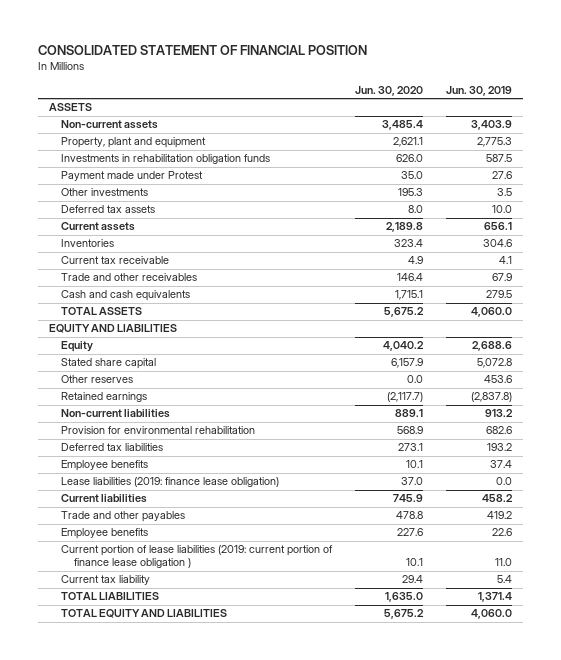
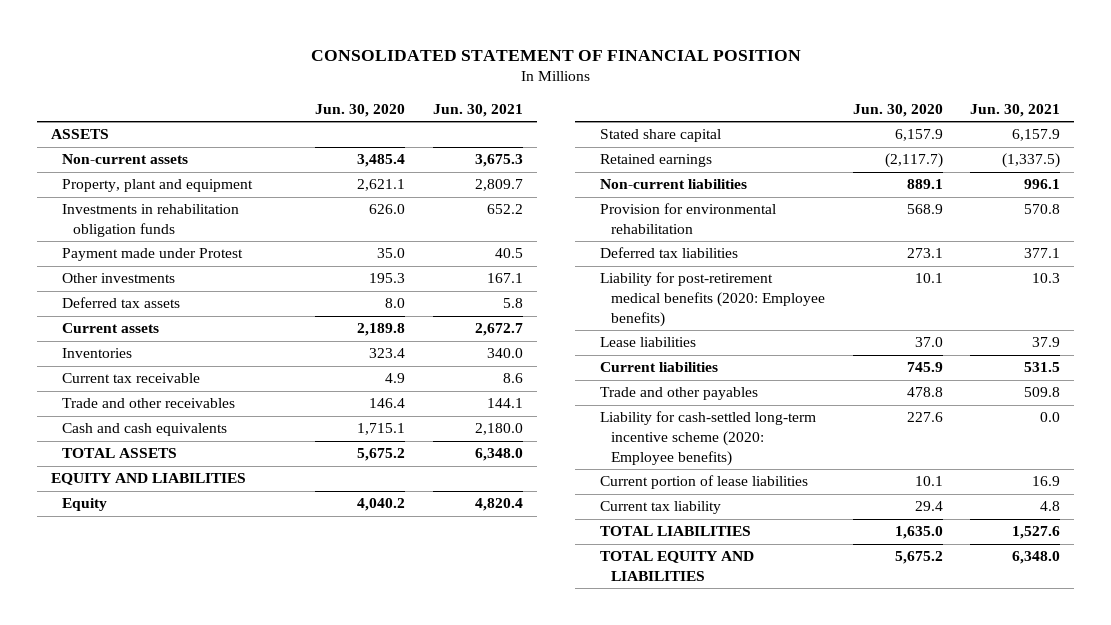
- | Jun. 30, 2020 | Jun. 30, 2019
+ | Jun. 30, 2020 | Jun. 30, 2021
- Other reserves | 0.0 | 453.6
- Employee benefits | 10.1 | 37.4
- Lease liabilities (2019: finance lease obligation) | 37.0 | 0.0
+ Liability for post-retirement medical benefits (2020: Employee benefits) | 10.1 | 10.3
+ Lease liabilities | 37.0 | 37.9
- Employee benefits | 227.6 | 22.6
- Current portion of lease liabilities (2019: current portion of finance lease obligation ) | 10.1 | 11.0
+ Liability for cash-settled long-term incentive scheme (2020: Employee benefits) | 227.6 | 0.0
+ Current portion of lease liabilities | 10.1 | 16.9

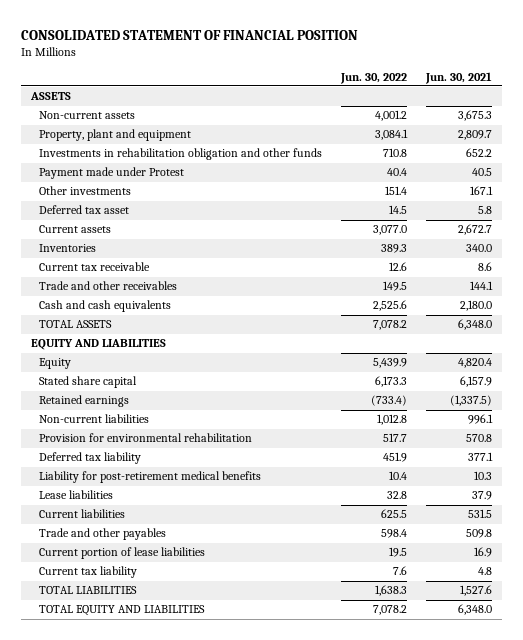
- | Jun. 30, 2020 | Jun. 30, 2021
+ | Jun. 30, 2022 | Jun. 30, 2021
- Investments in rehabilitation obligation funds | 626.0 | 652.2
+ Investments in rehabilitation obligation and other funds | 710.8 | 652.2
- Deferred tax assets | 8.0 | 5.8
+ Deferred tax asset | 14.5 | 5.8
- Deferred tax liabilities | 273.1 | 377.1
- Liability for post-retirement medical benefits (2020: Employee benefits) | 10.1 | 10.3
+ Deferred tax liability | 451.9 | 377.1
+ Liability for post-retirement medical benefits | 10.4 | 10.3
- Liability for cash-settled long-term incentive scheme (2020: Employee benefits) | 227.6 | 0.0

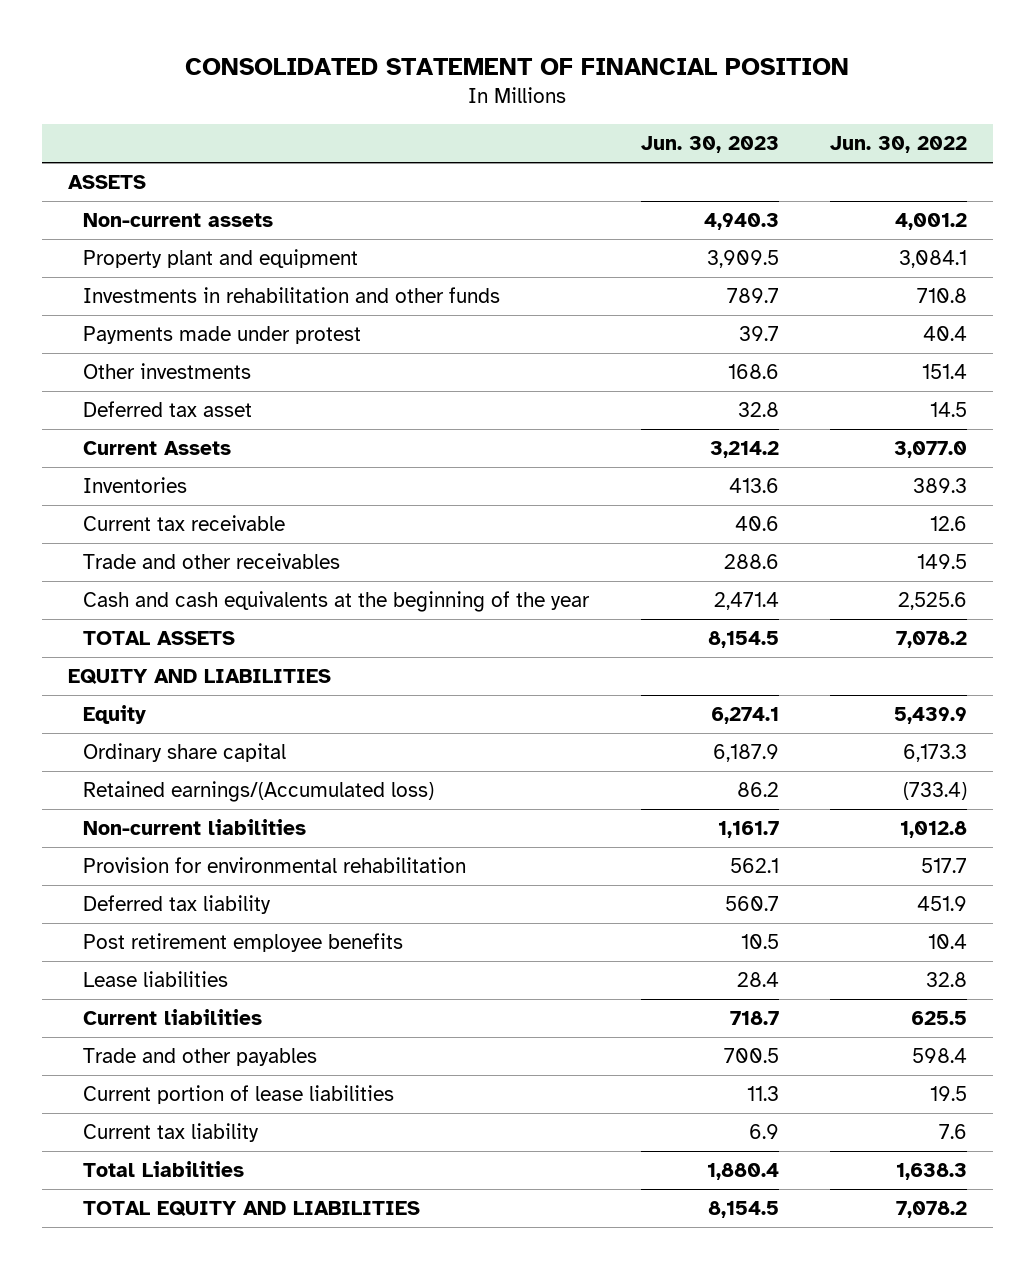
- | Jun. 30, 2022 | Jun. 30, 2021
+ | Jun. 30, 2023 | Jun. 30, 2022
- Property, plant and equipment | 3,084.1 | 2,809.7
- Investments in rehabilitation obligation and other funds | 710.8 | 652.2
- Payment made under Protest | 40.4 | 40.5
+ Property plant and equipment | 3,909.5 | 3,084.1
+ Investments in rehabilitation and other funds | 789.7 | 710.8
+ Payments made under protest | 39.7 | 40.4
- Current assets | 3,077.0 | 2,672.7
+ Current Assets | 3,214.2 | 3,077.0
- Cash and cash equivalents | 2,525.6 | 2,180.0
+ Cash and cash equivalents at the beginning of the year | 2,471.4 | 2,525.6
- Stated share capital | 6,173.3 | 6,157.9
- Retained earnings | (733.4) | (1,337.5)
+ Ordinary share capital | 6,187.9 | 6,173.3
+ Retained earnings/(Accumulated loss) | 86.2 | (733.4)
- Liability for post-retirement medical benefits | 10.4 | 10.3
+ Post retirement employee benefits | 10.5 | 10.4
- TOTAL LIABILITIES | 1,638.3 | 1,527.6
+ Total Liabilities | 1,880.4 | 1,638.3

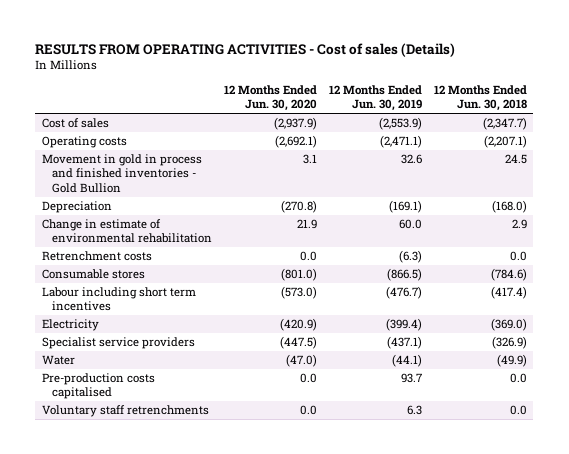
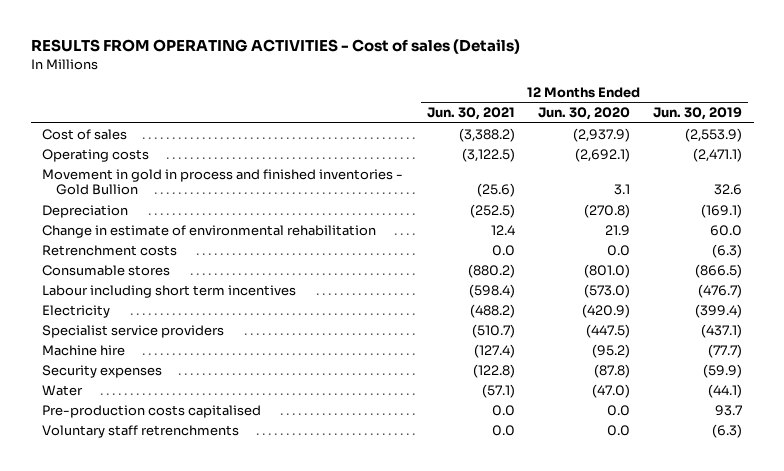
- | 12 Months Ended Jun. 30, 2020 | 12 Months Ended Jun. 30, 2019 | 12 Months Ended Jun. 30, 2018
+ | 12 Months Ended Jun. 30, 2021 | 12 Months Ended Jun. 30, 2020 | 12 Months Ended Jun. 30, 2019
+ Machine hire | (127.4) | (95.2) | (77.7)
+ Security expenses | (122.8) | (87.8) | (59.9)
- Voluntary staff retrenchments | 0.0 | 6.3 | 0.0
+ Voluntary staff retrenchments | 0.0 | 0.0 | (6.3)

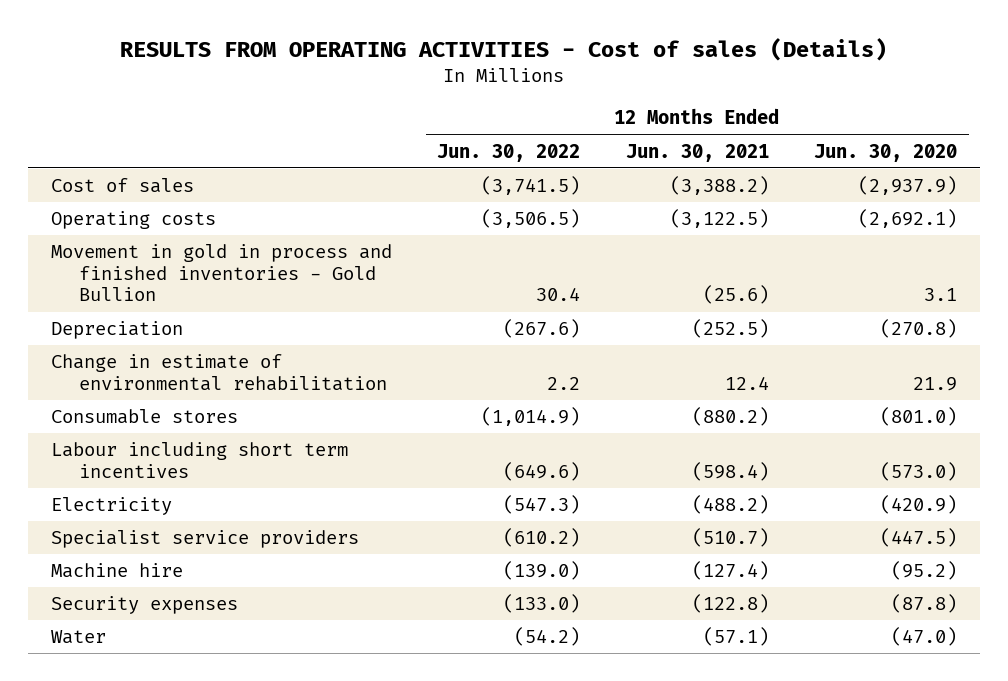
- | 12 Months Ended Jun. 30, 2021 | 12 Months Ended Jun. 30, 2020 | 12 Months Ended Jun. 30, 2019
+ | 12 Months Ended Jun. 30, 2022 | 12 Months Ended Jun. 30, 2021 | 12 Months Ended Jun. 30, 2020
- Retrenchment costs | 0.0 | 0.0 | (6.3)
- Pre-production costs capitalised | 0.0 | 0.0 | 93.7
- Voluntary staff retrenchments | 0.0 | 0.0 | (6.3)

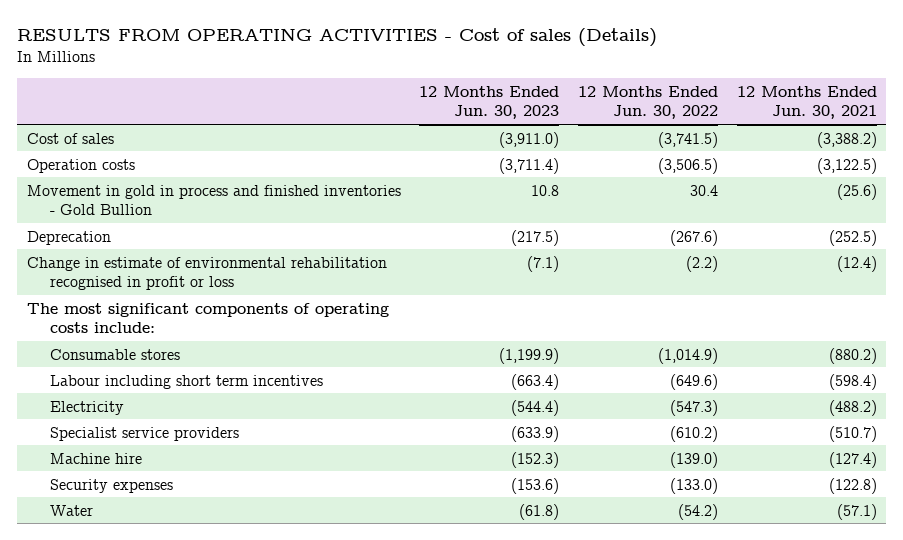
- | 12 Months Ended Jun. 30, 2022 | 12 Months Ended Jun. 30, 2021 | 12 Months Ended Jun. 30, 2020
+ | 12 Months Ended Jun. 30, 2023 | 12 Months Ended Jun. 30, 2022 | 12 Months Ended Jun. 30, 2021
- Operating costs | (3,506.5) | (3,122.5) | (2,692.1)
+ Operation costs | (3,711.4) | (3,506.5) | (3,122.5)
- Depreciation | (267.6) | (252.5) | (270.8)
- Change in estimate of environmental rehabilitation | 2.2 | 12.4 | 21.9
+ Deprecation | (217.5) | (267.6) | (252.5)
+ Change in estimate of environmental rehabilitation recognised in profit or loss | (7.1) | (2.2) | (12.4)
+ The most significant components of operating costs include:

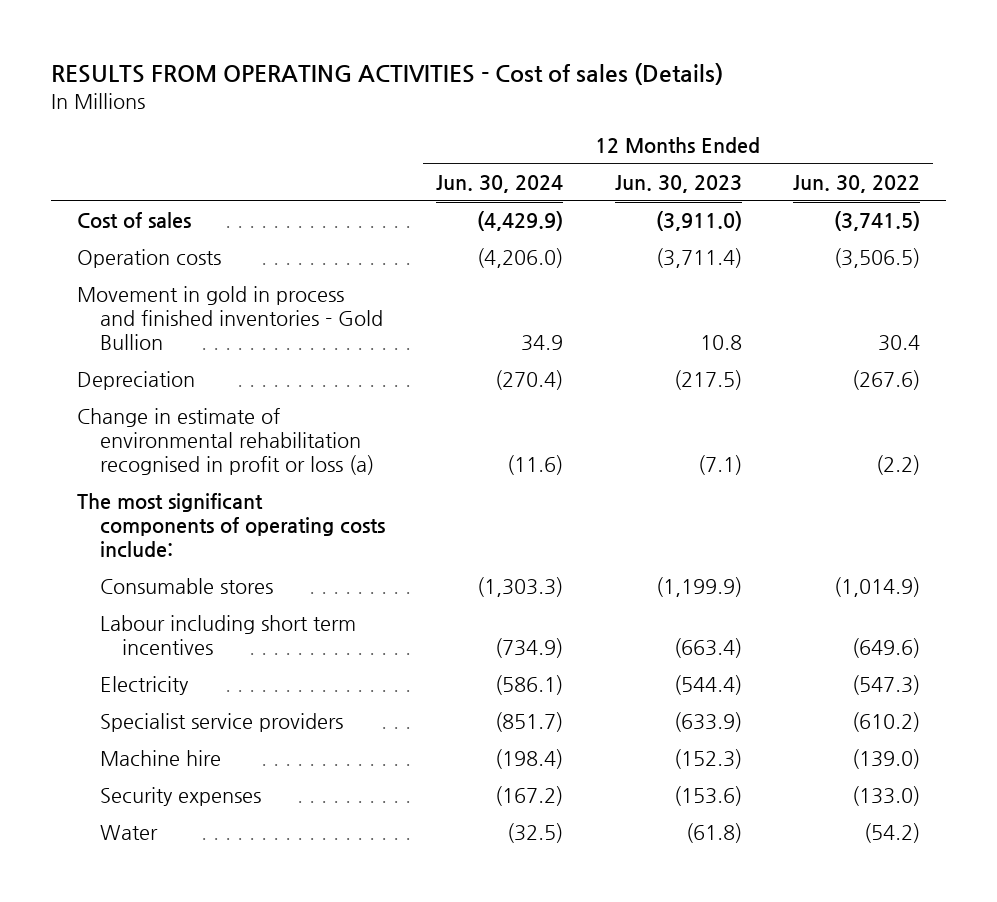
- | 12 Months Ended Jun. 30, 2023 | 12 Months Ended Jun. 30, 2022 | 12 Months Ended Jun. 30, 2021
+ | 12 Months Ended Jun. 30, 2024 | 12 Months Ended Jun. 30, 2023 | 12 Months Ended Jun. 30, 2022
- Deprecation | (217.5) | (267.6) | (252.5)
- Change in estimate of environmental rehabilitation recognised in profit or loss | (7.1) | (2.2) | (12.4)
+ Depreciation | (270.4) | (217.5) | (267.6)
+ Change in estimate of environmental rehabilitation recognised in profit or loss (a) | (11.6) | (7.1) | (2.2)

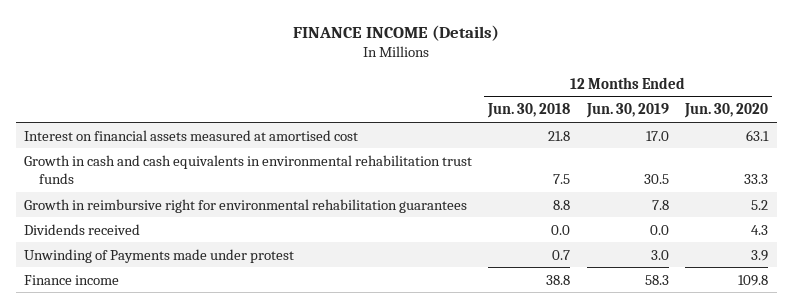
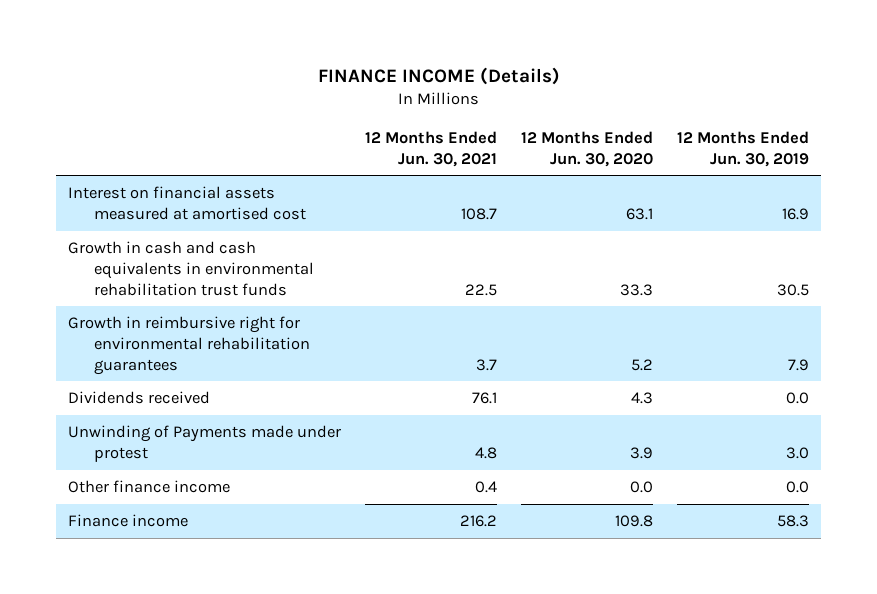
- | 12 Months Ended Jun. 30, 2018 | 12 Months Ended Jun. 30, 2019 | 12 Months Ended Jun. 30, 2020
+ | 12 Months Ended Jun. 30, 2021 | 12 Months Ended Jun. 30, 2020 | 12 Months Ended Jun. 30, 2019
- Interest on financial assets measured at amortised cost | 21.8 | 17.0 | 63.1
+ Interest on financial assets measured at amortised cost | 108.7 | 63.1 | 16.9
- Growth in reimbursive right for environmental rehabilitation guarantees | 8.8 | 7.8 | 5.2
+ Growth in reimbursive right for environmental rehabilitation guarantees | 3.7 | 5.2 | 7.9
+ Other finance income | 0.4 | 0.0 | 0.0

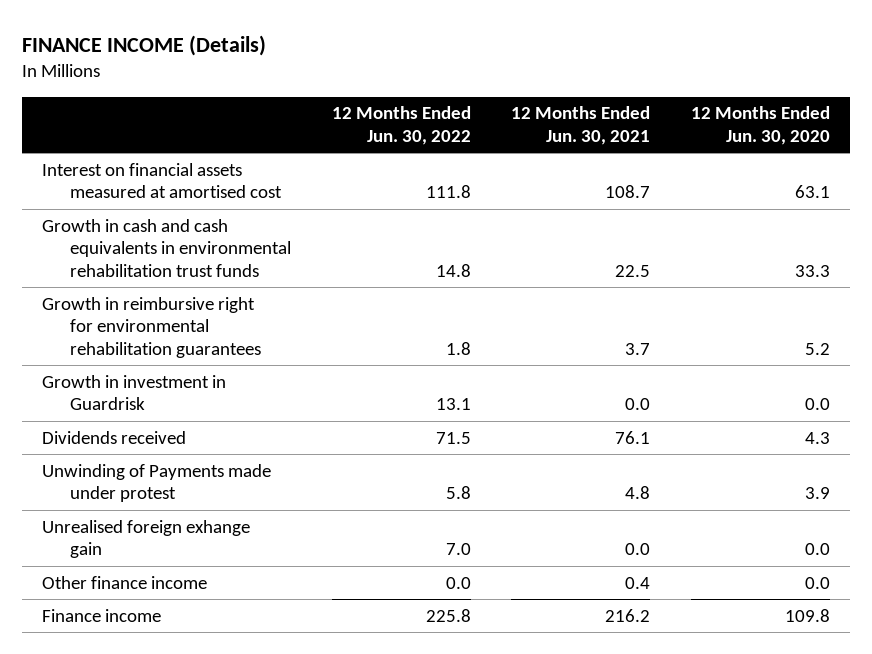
- | 12 Months Ended Jun. 30, 2021 | 12 Months Ended Jun. 30, 2020 | 12 Months Ended Jun. 30, 2019
+ | 12 Months Ended Jun. 30, 2022 | 12 Months Ended Jun. 30, 2021 | 12 Months Ended Jun. 30, 2020
+ Growth in investment in Guardrisk | 13.1 | 0.0 | 0.0
+ Unrealised foreign exhange gain | 7.0 | 0.0 | 0.0

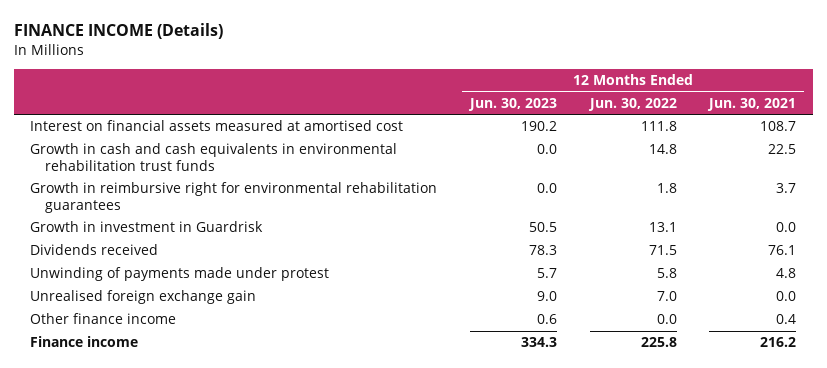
- | 12 Months Ended Jun. 30, 2022 | 12 Months Ended Jun. 30, 2021 | 12 Months Ended Jun. 30, 2020
+ | 12 Months Ended Jun. 30, 2023 | 12 Months Ended Jun. 30, 2022 | 12 Months Ended Jun. 30, 2021
- Unwinding of Payments made under protest | 5.8 | 4.8 | 3.9
- Unrealised foreign exhange gain | 7.0 | 0.0 | 0.0
+ Unwinding of payments made under protest | 5.7 | 5.8 | 4.8
+ Unrealised foreign exchange gain | 9.0 | 7.0 | 0.0

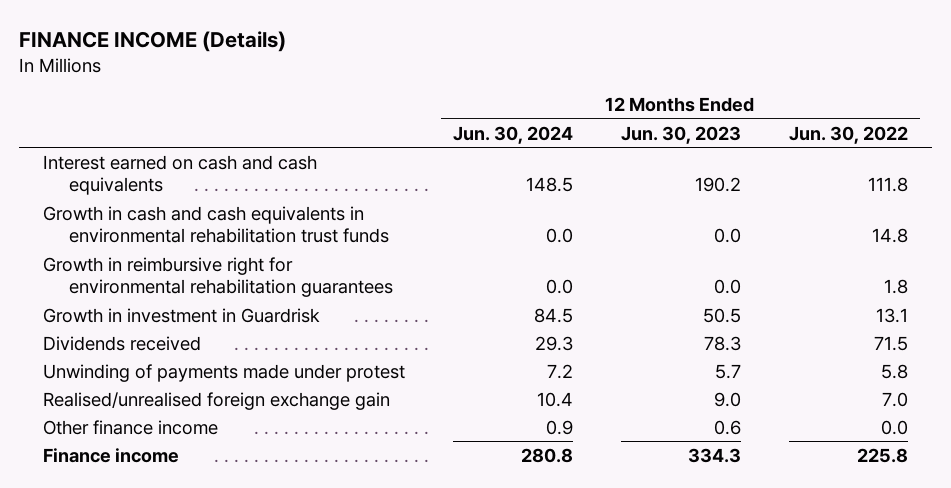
- | 12 Months Ended Jun. 30, 2023 | 12 Months Ended Jun. 30, 2022 | 12 Months Ended Jun. 30, 2021
+ | 12 Months Ended Jun. 30, 2024 | 12 Months Ended Jun. 30, 2023 | 12 Months Ended Jun. 30, 2022
- Interest on financial assets measured at amortised cost | 190.2 | 111.8 | 108.7
+ Interest earned on cash and cash equivalents | 148.5 | 190.2 | 111.8
- Unrealised foreign exchange gain | 9.0 | 7.0 | 0.0
+ Realised/unrealised foreign exchange gain | 10.4 | 9.0 | 7.0

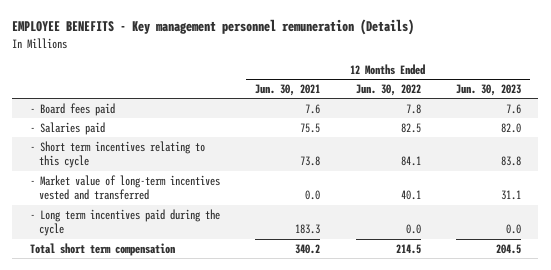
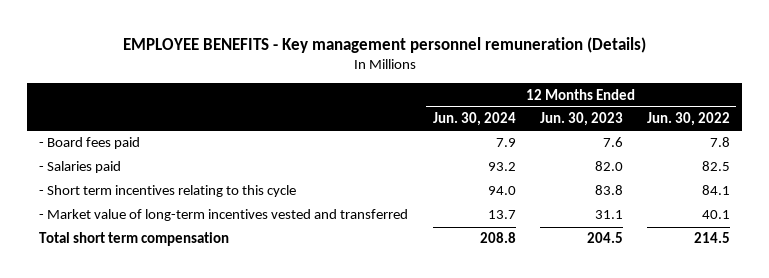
- | 12 Months Ended Jun. 30, 2021 | 12 Months Ended Jun. 30, 2022 | 12 Months Ended Jun. 30, 2023
+ | 12 Months Ended Jun. 30, 2024 | 12 Months Ended Jun. 30, 2023 | 12 Months Ended Jun. 30, 2022
- - Long term incentives paid during the cycle | 183.3 | 0.0 | 0.0

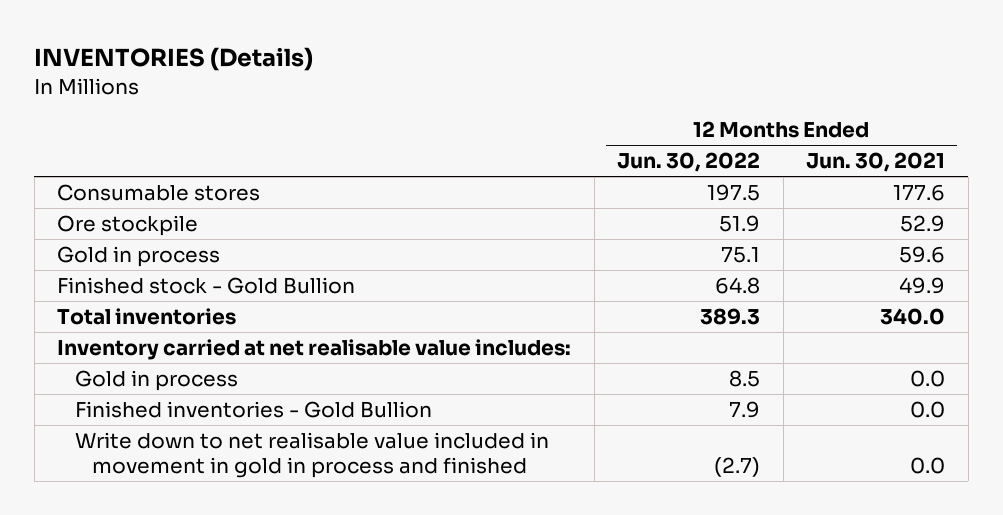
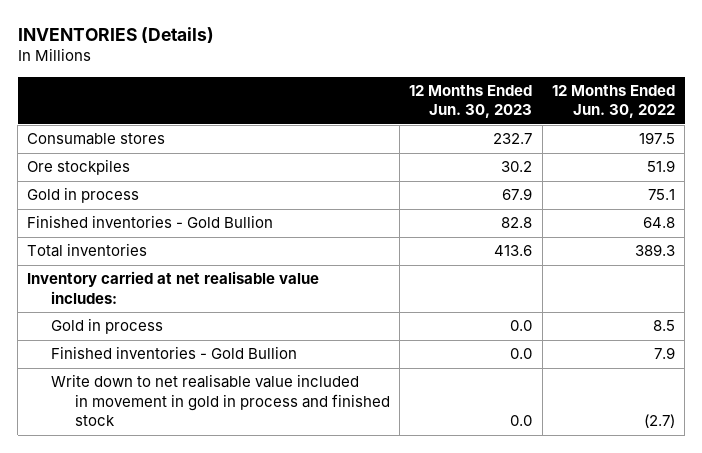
- | 12 Months Ended Jun. 30, 2022 | 12 Months Ended Jun. 30, 2021
+ | 12 Months Ended Jun. 30, 2023 | 12 Months Ended Jun. 30, 2022
- Ore stockpile | 51.9 | 52.9
+ Ore stockpiles | 30.2 | 51.9
- Finished stock - Gold Bullion | 64.8 | 49.9
+ Finished inventories - Gold Bullion | 82.8 | 64.8
- Write down to net realisable value included in movement in gold in process and finished | (2.7) | 0.0
+ Write down to net realisable value included in movement in gold in process and finished stock | 0.0 | (2.7)

